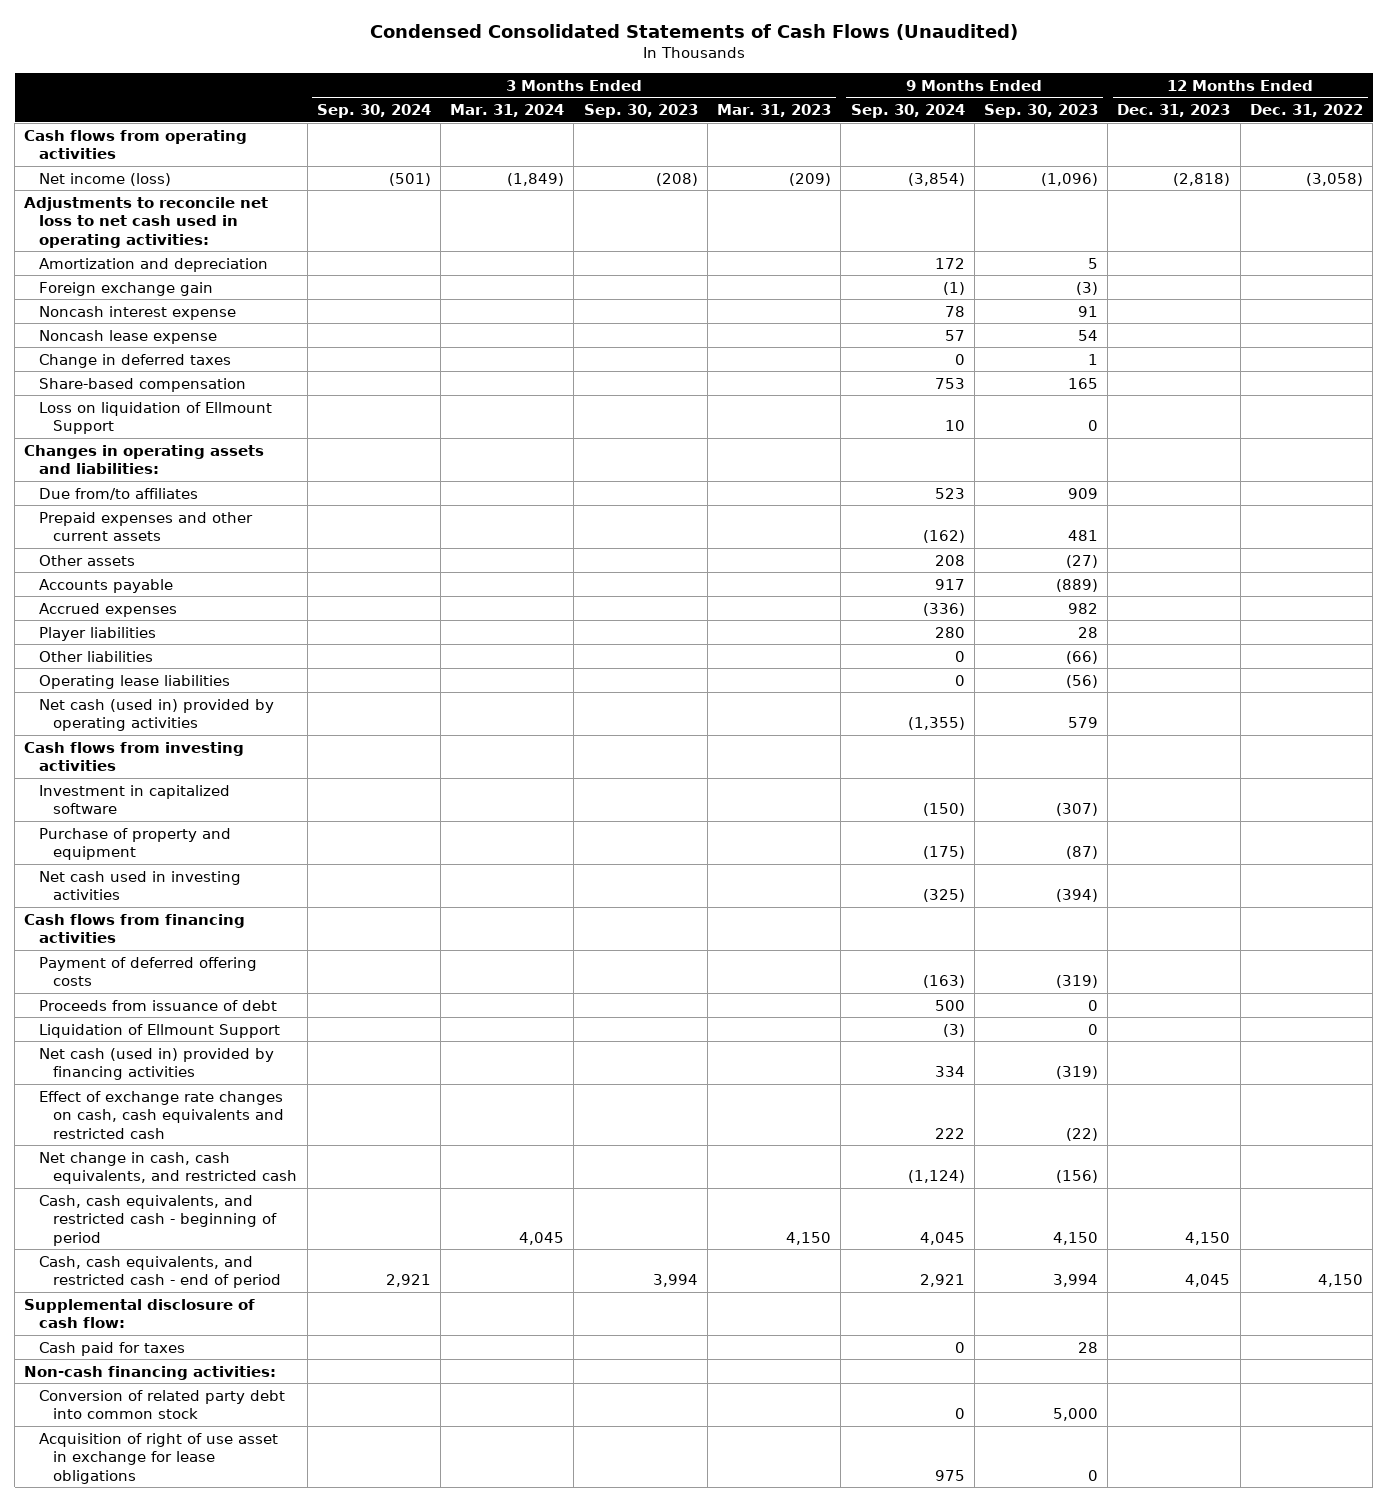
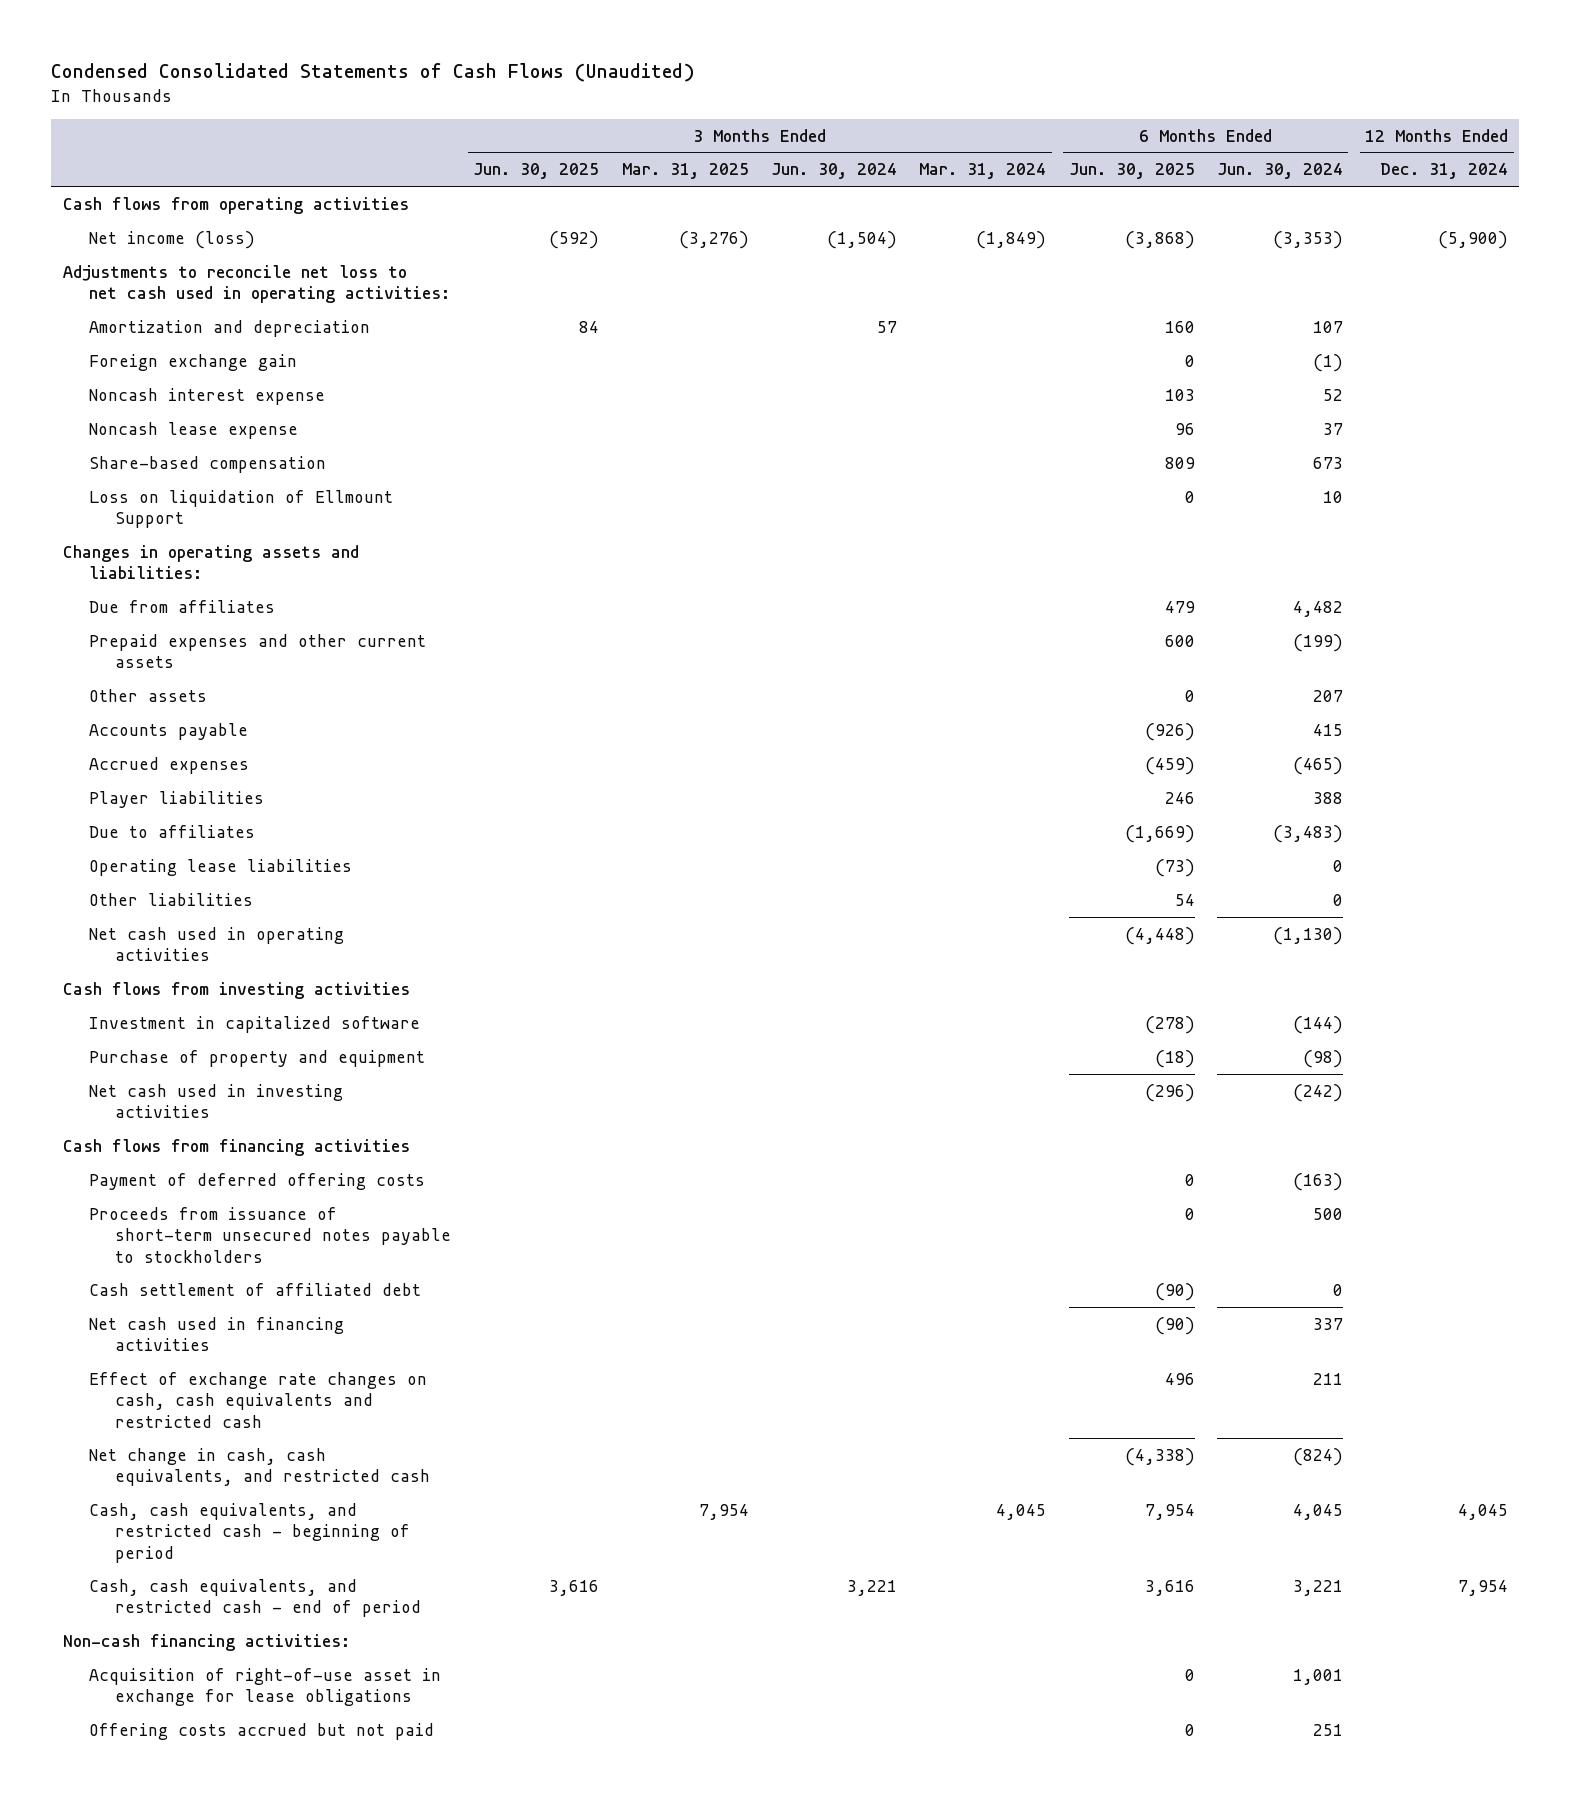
- | 3 Months Ended Sep. 30, 2024 | 3 Months Ended Mar. 31, 2024 | 3 Months Ended Sep. 30, 2023 | 3 Months Ended Mar. 31, 2023 | 9 Months Ended Sep. 30, 2024 | 9 Months Ended Sep. 30, 2023 | 12 Months Ended Dec. 31, 2023 | 12 Months Ended Dec. 31, 2022
+ | 3 Months Ended Jun. 30, 2025 | 3 Months Ended Mar. 31, 2025 | 3 Months Ended Jun. 30, 2024 | 3 Months Ended Mar. 31, 2024 | 6 Months Ended Jun. 30, 2025 | 6 Months Ended Jun. 30, 2024 | 12 Months Ended Dec. 31, 2024
- Change in deferred taxes | | | | | 0 | 1 | |
- Due from/to affiliates | | | | | 523 | 909 | |
+ Due from affiliates | | | | | 479 | 4,482 |
+ Due to affiliates | | | | | (1,669) | (3,483) |
- Net cash (used in) provided by operating activities | | | | | (1,355) | 579 | |
moved down: Other liabilities | | | | | 54 | 0 |
+ Net cash used in operating activities | | | | | (4,448) | (1,130) |
- Proceeds from issuance of debt | | | | | 500 | 0 | |
- Liquidation of Ellmount Support | | | | | (3) | 0 | |
- Net cash (used in) provided by financing activities | | | | | 334 | (319) | |
+ Proceeds from issuance of short-term unsecured notes payable to stockholders | | | | | 0 | 500 |
+ Cash settlement of affiliated debt | | | | | (90) | 0 |
+ Net cash used in financing activities | | | | | (90) | 337 |
- Supplemental disclosure of cash flow:
- Cash paid for taxes | | | | | 0 | 28 | |
- Conversion of related party debt into common stock | | | | | 0 | 5,000 | |
- Acquisition of right of use asset in exchange for lease obligations | | | | | 975 | 0 | |
+ Acquisition of right-of-use asset in exchange for lease obligations | | | | | 0 | 1,001 |
+ Offering costs accrued but not paid | | | | | 0 | 251 |

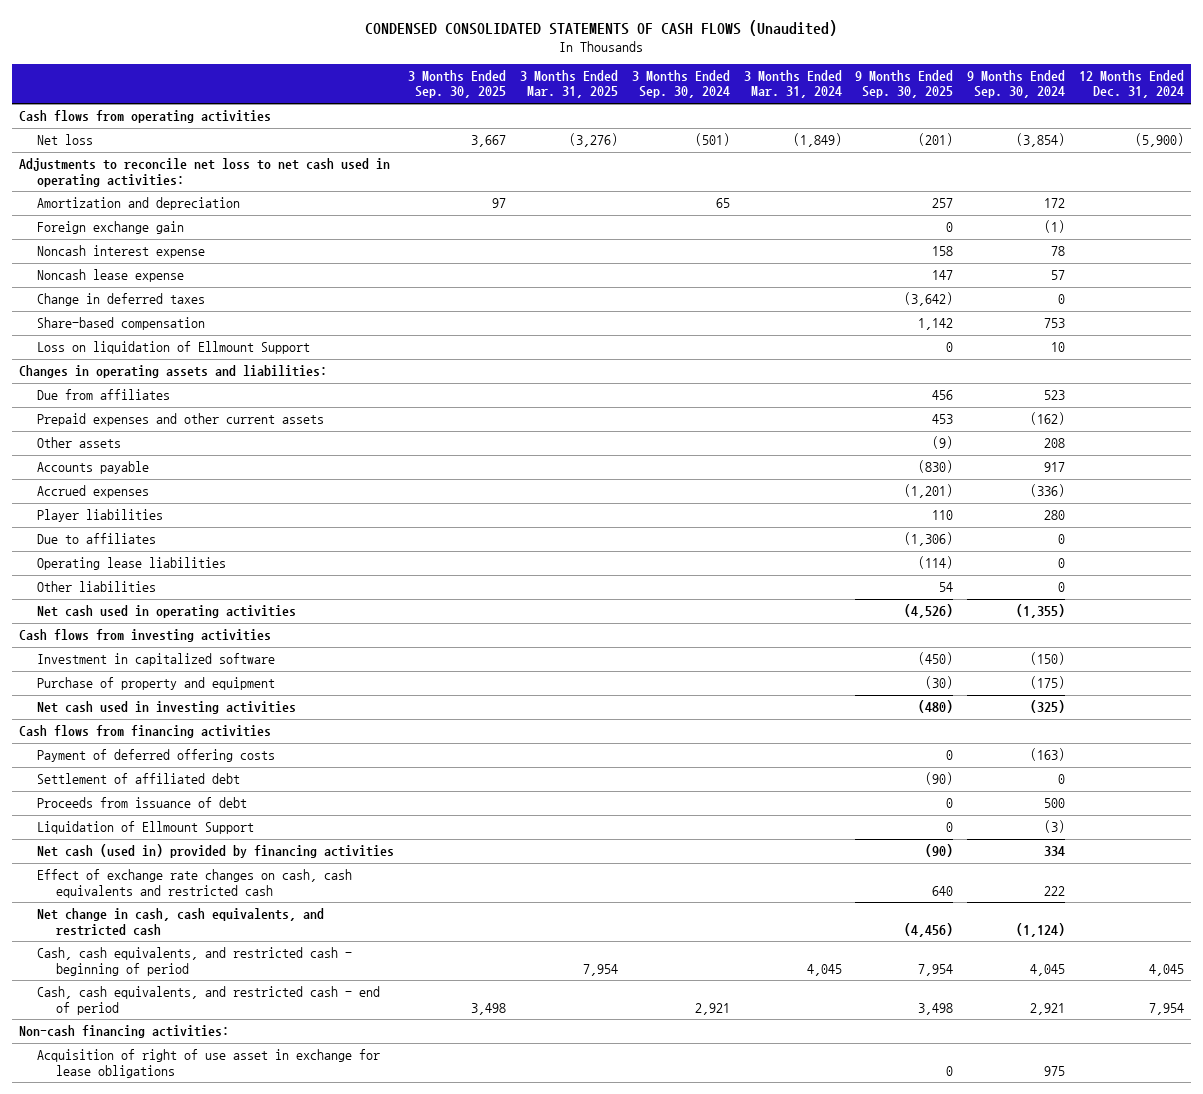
- Condensed Consolidated Statements of Cash Flows (Unaudited)
+ CONDENSED CONSOLIDATED STATEMENTS OF CASH FLOWS (Unaudited)
- | 3 Months Ended Jun. 30, 2025 | 3 Months Ended Mar. 31, 2025 | 3 Months Ended Jun. 30, 2024 | 3 Months Ended Mar. 31, 2024 | 6 Months Ended Jun. 30, 2025 | 6 Months Ended Jun. 30, 2024 | 12 Months Ended Dec. 31, 2024
+ | 3 Months Ended Sep. 30, 2025 | 3 Months Ended Mar. 31, 2025 | 3 Months Ended Sep. 30, 2024 | 3 Months Ended Mar. 31, 2024 | 9 Months Ended Sep. 30, 2025 | 9 Months Ended Sep. 30, 2024 | 12 Months Ended Dec. 31, 2024
- Net income (loss) | (592) | (3,276) | (1,504) | (1,849) | (3,868) | (3,353) | (5,900)
+ Net loss | 3,667 | (3,276) | (501) | (1,849) | (201) | (3,854) | (5,900)
+ Change in deferred taxes | | | | | (3,642) | 0 |
- Proceeds from issuance of short-term unsecured notes payable to stockholders | | | | | 0 | 500 |
- Cash settlement of affiliated debt | | | | | (90) | 0 |
- Net cash used in financing activities | | | | | (90) | 337 |
+ Settlement of affiliated debt | | | | | (90) | 0 |
+ Proceeds from issuance of debt | | | | | 0 | 500 |
+ Liquidation of Ellmount Support | | | | | 0 | (3) |
+ Net cash (used in) provided by financing activities | | | | | (90) | 334 |
- Acquisition of right-of-use asset in exchange for lease obligations | | | | | 0 | 1,001 |
- Offering costs accrued but not paid | | | | | 0 | 251 |
+ Acquisition of right of use asset in exchange for lease obligations | | | | | 0 | 975 |

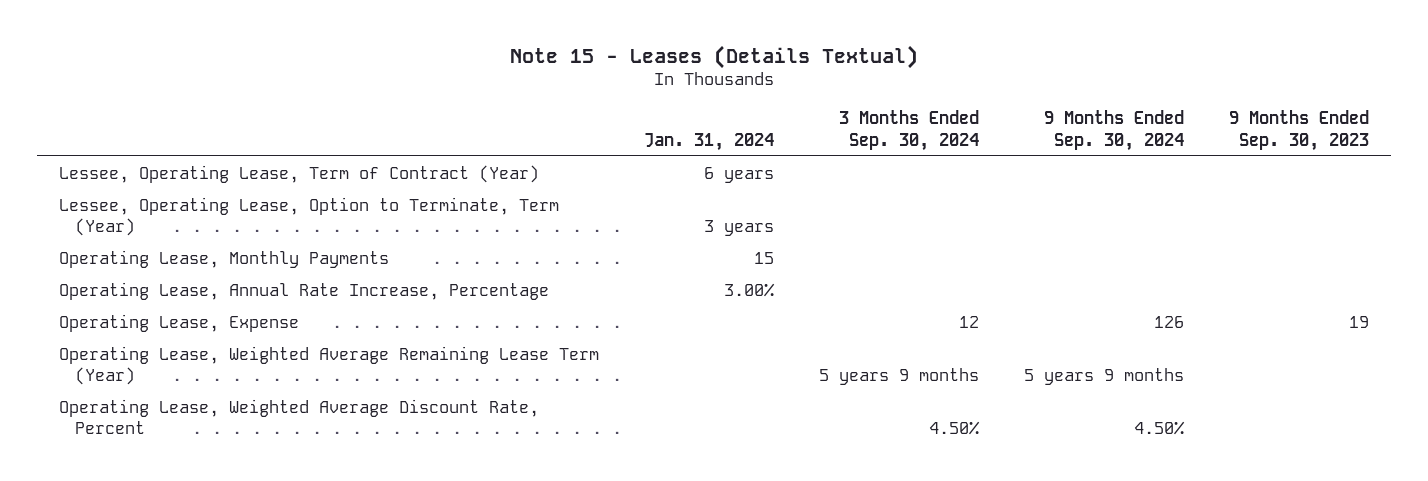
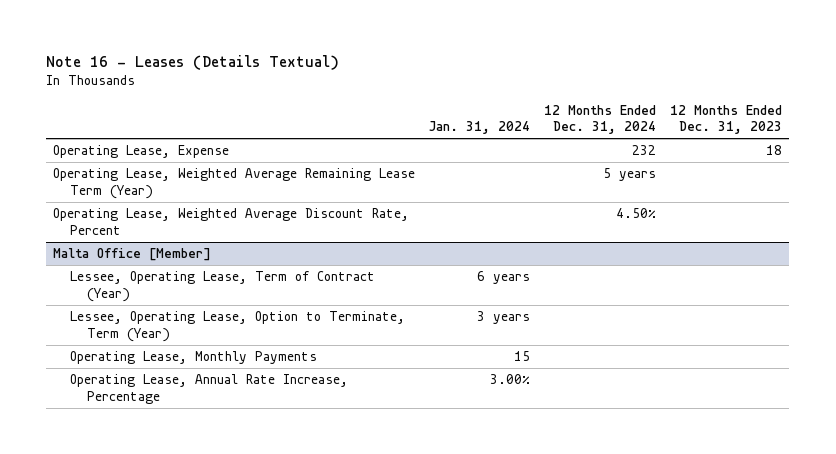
- Note 15 - Leases (Details Textual)
+ Note 16 - Leases (Details Textual)
- | Jan. 31, 2024 | 3 Months Ended Sep. 30, 2024 | 9 Months Ended Sep. 30, 2024 | 9 Months Ended Sep. 30, 2023
+ | Jan. 31, 2024 | 12 Months Ended Dec. 31, 2024 | 12 Months Ended Dec. 31, 2023
- Lessee, Operating Lease, Term of Contract (Year) | 6 years | | |
- Lessee, Operating Lease, Option to Terminate, Term (Year) | 3 years | | |
- Operating Lease, Monthly Payments | 15 | | |
- Operating Lease, Annual Rate Increase, Percentage | 3.00% | | |
+ Malta Office [Member]
+ Lessee, Operating Lease, Term of Contract (Year) | 6 years | |
+ Lessee, Operating Lease, Option to Terminate, Term (Year) | 3 years | |
+ Operating Lease, Monthly Payments | 15 | |
+ Operating Lease, Annual Rate Increase, Percentage | 3.00% | |

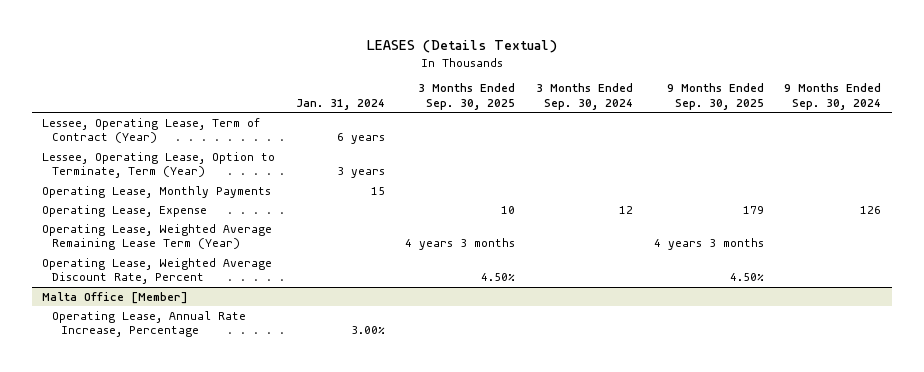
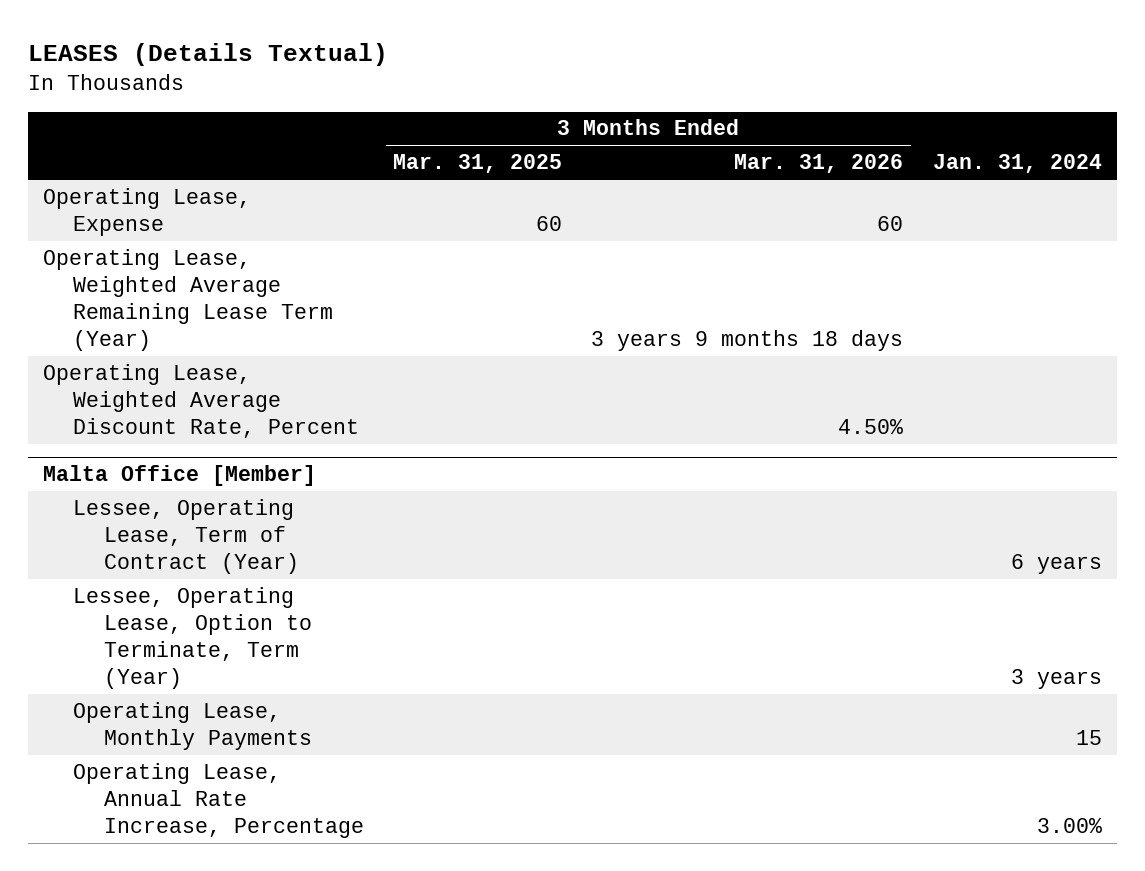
- | Jan. 31, 2024 | 3 Months Ended Sep. 30, 2025 | 3 Months Ended Sep. 30, 2024 | 9 Months Ended Sep. 30, 2025 | 9 Months Ended Sep. 30, 2024
+ | 3 Months Ended Mar. 31, 2025 | 3 Months Ended Mar. 31, 2026 | Jan. 31, 2024
- Lessee, Operating Lease, Term of Contract (Year) | 6 years | | | |
- Lessee, Operating Lease, Option to Terminate, Term (Year) | 3 years | | | |
- Operating Lease, Monthly Payments | 15 | | | |
@ Malta Office [Member]
+ Lessee, Operating Lease, Term of Contract (Year) | | | 6 years
+ Lessee, Operating Lease, Option to Terminate, Term (Year) | | | 3 years
+ Operating Lease, Monthly Payments | | | 15

